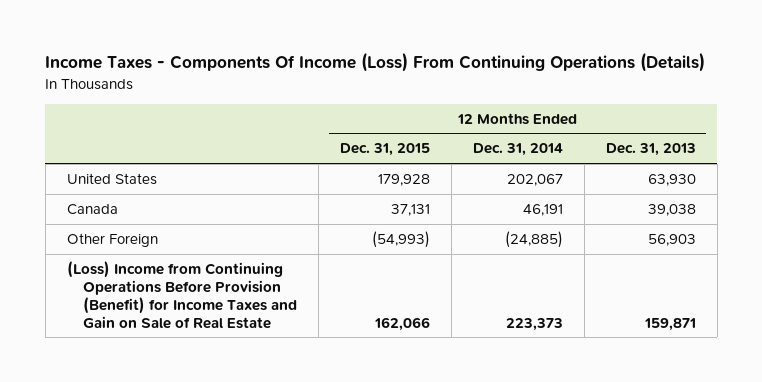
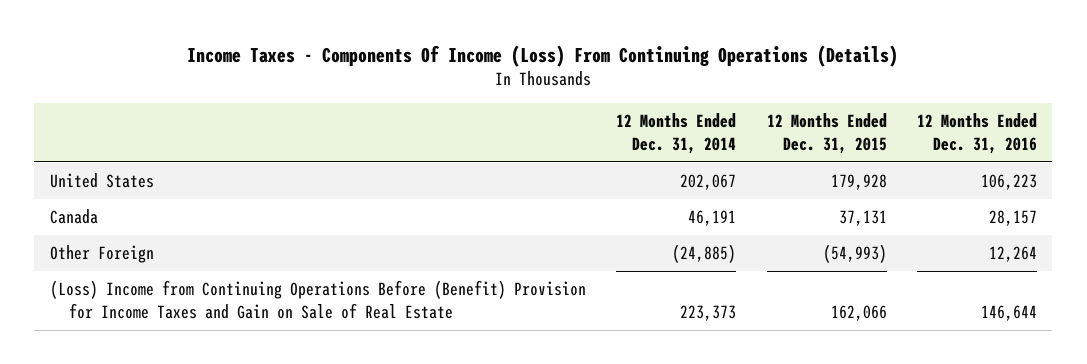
- | 12 Months Ended Dec. 31, 2015 | 12 Months Ended Dec. 31, 2014 | 12 Months Ended Dec. 31, 2013
+ | 12 Months Ended Dec. 31, 2014 | 12 Months Ended Dec. 31, 2015 | 12 Months Ended Dec. 31, 2016
- (Loss) Income from Continuing Operations Before Provision (Benefit) for Income Taxes and Gain on Sale of Real Estate | 162,066 | 223,373 | 159,871
+ (Loss) Income from Continuing Operations Before (Benefit) Provision for Income Taxes and Gain on Sale of Real Estate | 223,373 | 162,066 | 146,644

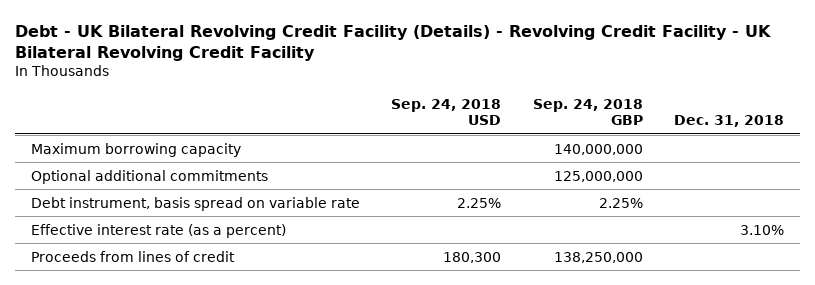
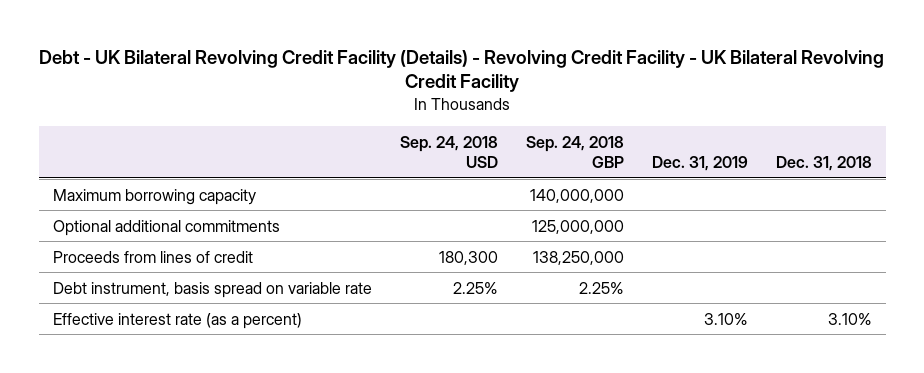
- | Sep. 24, 2018 USD | Sep. 24, 2018 GBP | Dec. 31, 2018
+ | Sep. 24, 2018 USD | Sep. 24, 2018 GBP | Dec. 31, 2019 | Dec. 31, 2018
moved up: Proceeds from lines of credit | 180,300 | 138,250,000 | |

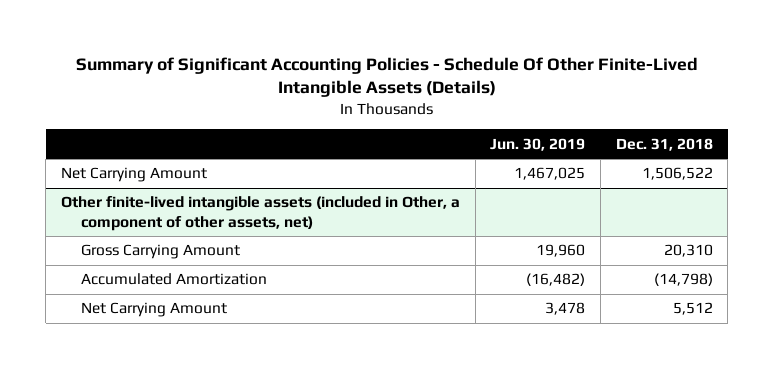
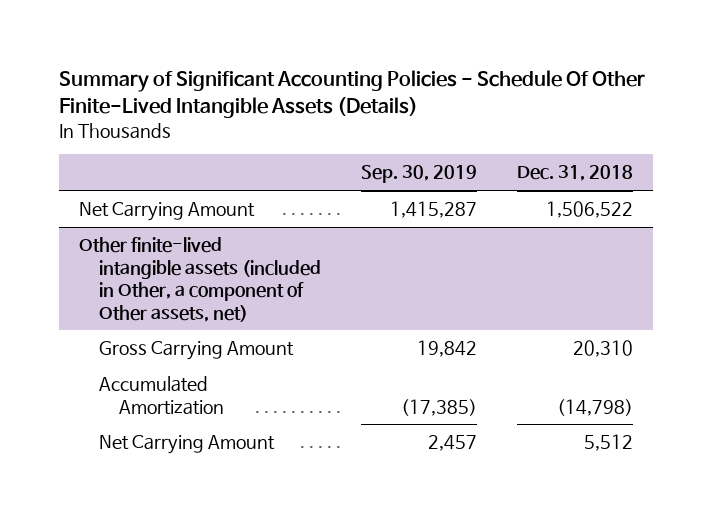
- | Jun. 30, 2019 | Dec. 31, 2018
+ | Sep. 30, 2019 | Dec. 31, 2018
- Other finite-lived intangible assets (included in Other, a component of other assets, net)
+ Other finite-lived intangible assets (included in Other, a component of Other assets, net)

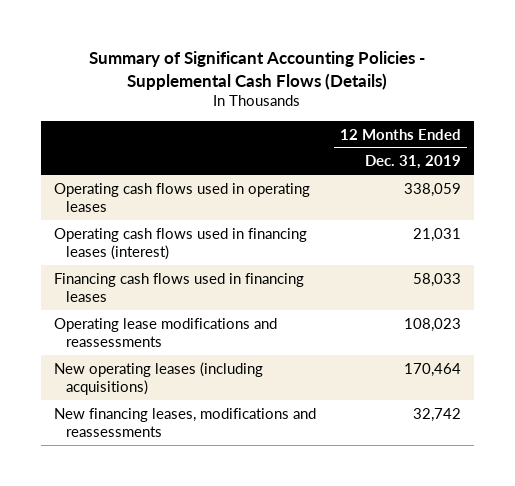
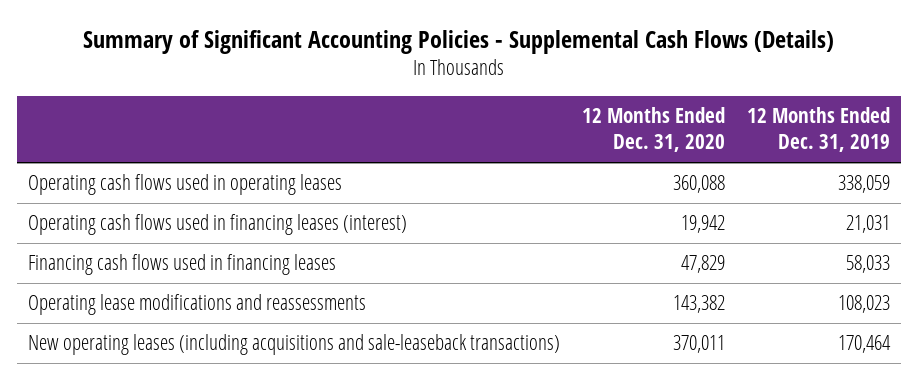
- | 12 Months Ended Dec. 31, 2019
+ | 12 Months Ended Dec. 31, 2020 | 12 Months Ended Dec. 31, 2019
- New operating leases (including acquisitions) | 170,464
- New financing leases, modifications and reassessments | 32,742
+ New operating leases (including acquisitions and sale-leaseback transactions) | 370,011 | 170,464

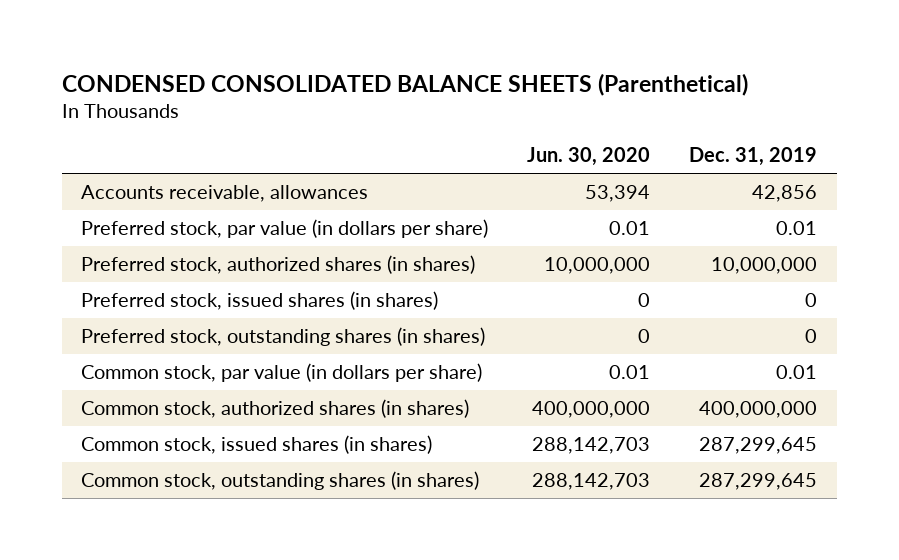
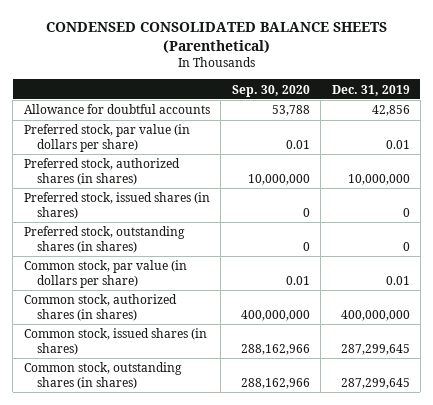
- | Jun. 30, 2020 | Dec. 31, 2019
+ | Sep. 30, 2020 | Dec. 31, 2019
- Accounts receivable, allowances | 53,394 | 42,856
+ Allowance for doubtful accounts | 53,788 | 42,856

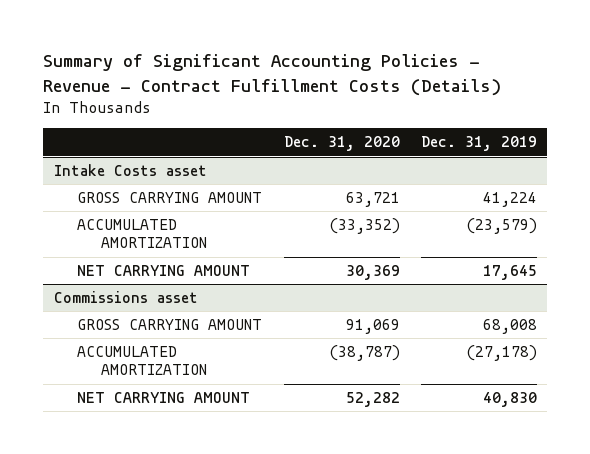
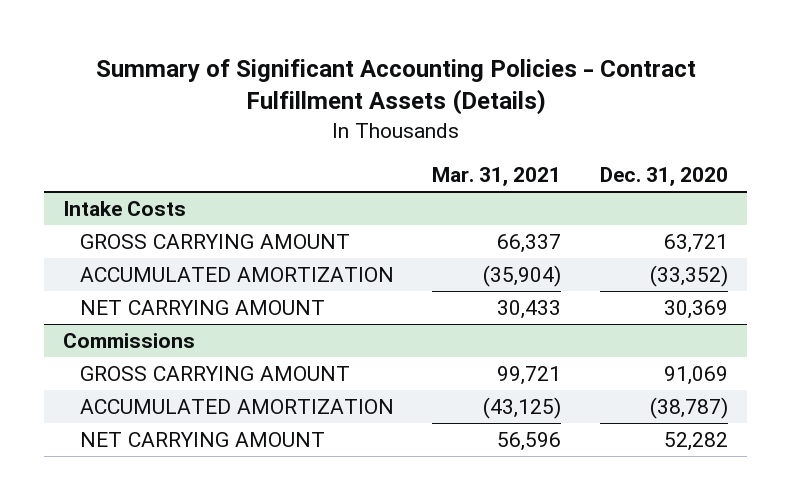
- Summary of Significant Accounting Policies - Revenue - Contract Fulfillment Costs (Details)
+ Summary of Significant Accounting Policies - Contract Fulfillment Assets (Details)
- | Dec. 31, 2020 | Dec. 31, 2019
+ | Mar. 31, 2021 | Dec. 31, 2020
- Intake Costs asset
+ Intake Costs
- Commissions asset
+ Commissions

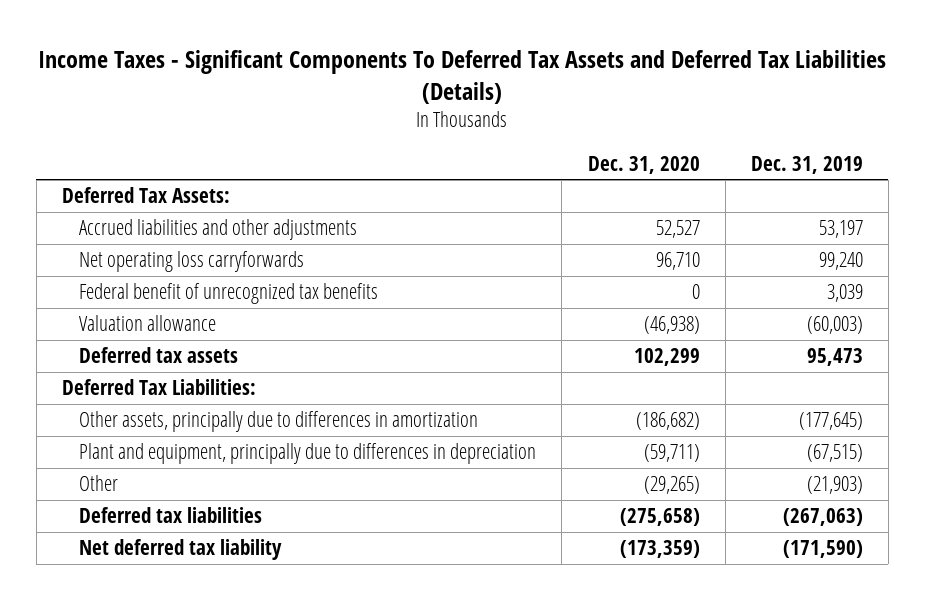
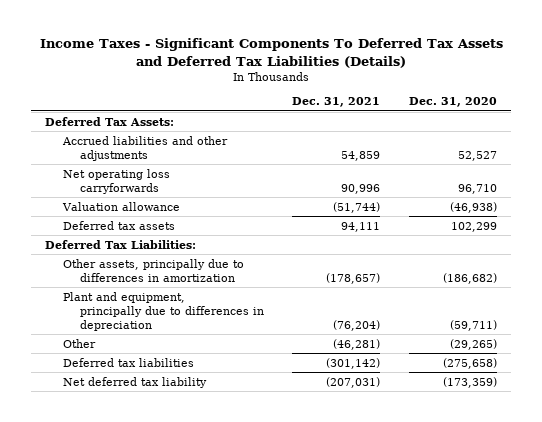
- | Dec. 31, 2020 | Dec. 31, 2019
+ | Dec. 31, 2021 | Dec. 31, 2020
- Federal benefit of unrecognized tax benefits | 0 | 3,039

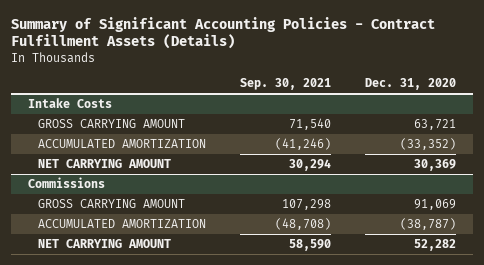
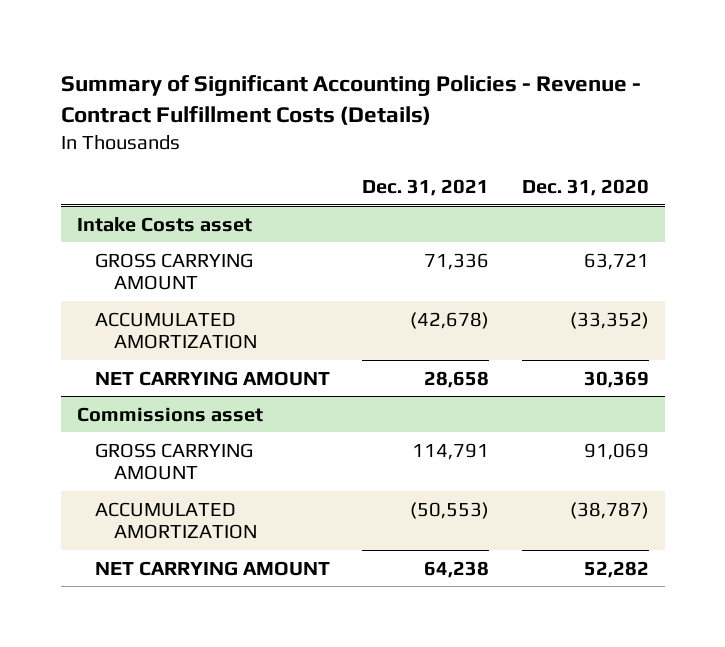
- Summary of Significant Accounting Policies - Contract Fulfillment Assets (Details)
+ Summary of Significant Accounting Policies - Revenue - Contract Fulfillment Costs (Details)
- | Sep. 30, 2021 | Dec. 31, 2020
+ | Dec. 31, 2021 | Dec. 31, 2020
- Intake Costs
+ Intake Costs asset
- Commissions
+ Commissions asset

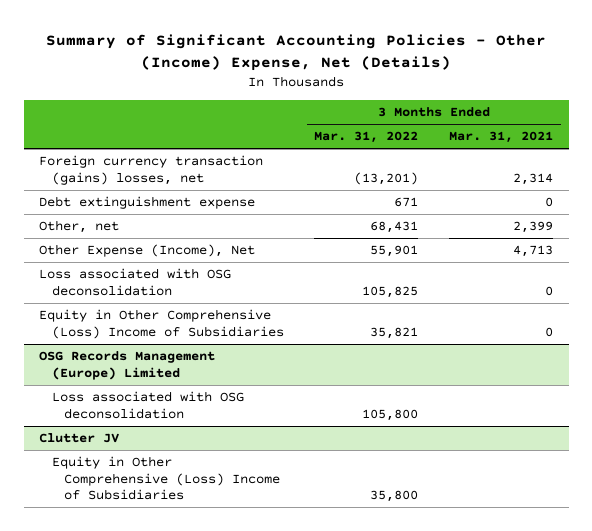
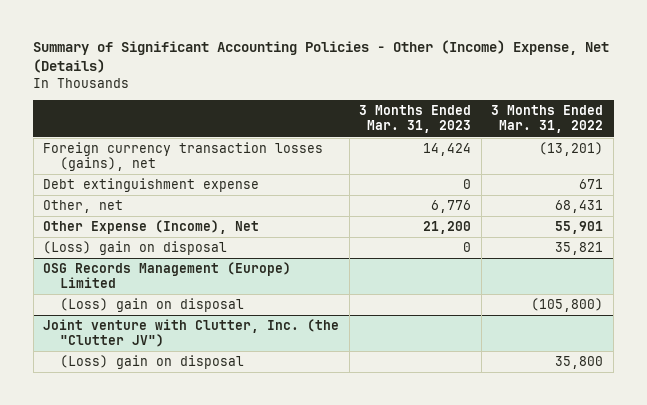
- | 3 Months Ended Mar. 31, 2022 | 3 Months Ended Mar. 31, 2021
+ | 3 Months Ended Mar. 31, 2023 | 3 Months Ended Mar. 31, 2022
- Foreign currency transaction (gains) losses, net | (13,201) | 2,314
+ Foreign currency transaction losses (gains), net | 14,424 | (13,201)
- Loss associated with OSG deconsolidation | 105,825 | 0
- Equity in Other Comprehensive (Loss) Income of Subsidiaries | 35,821 | 0
+ (Loss) gain on disposal | 0 | 35,821
@ OSG Records Management (Europe) Limited
- Loss associated with OSG deconsolidation | 105,800 |
- Clutter JV
- Equity in Other Comprehensive (Loss) Income of Subsidiaries | 35,800 |
@ OSG Records Management (Europe) Limited
+ (Loss) gain on disposal | | (105,800)
+ Joint venture with Clutter, Inc. (the "Clutter JV")
+ (Loss) gain on disposal | | 35,800

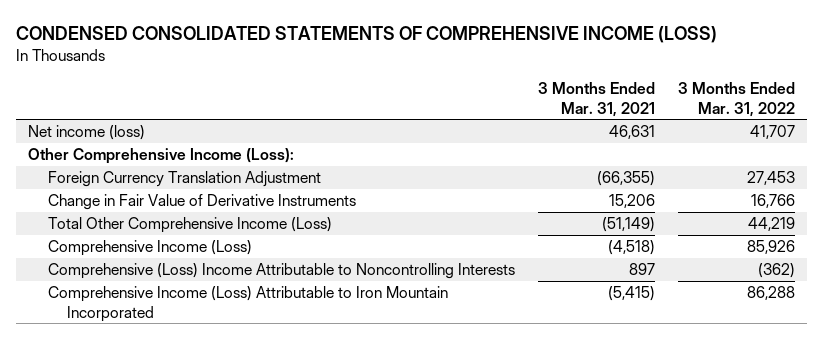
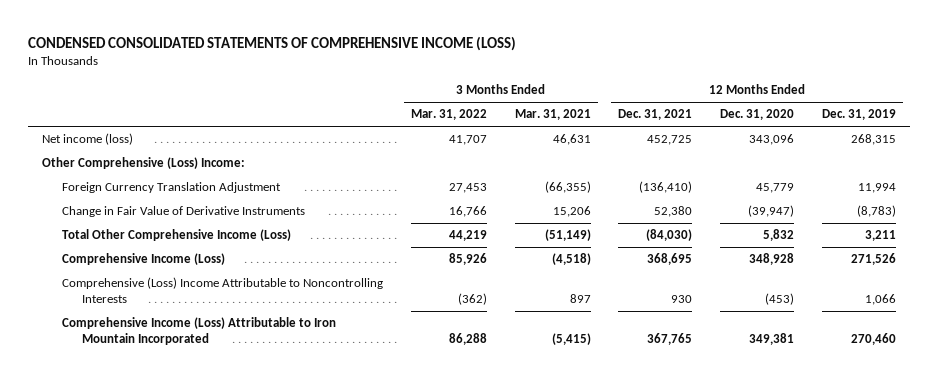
- | 3 Months Ended Mar. 31, 2021 | 3 Months Ended Mar. 31, 2022
+ | 3 Months Ended Mar. 31, 2022 | 3 Months Ended Mar. 31, 2021 | 12 Months Ended Dec. 31, 2021 | 12 Months Ended Dec. 31, 2020 | 12 Months Ended Dec. 31, 2019
- Other Comprehensive Income (Loss):
+ Other Comprehensive (Loss) Income:

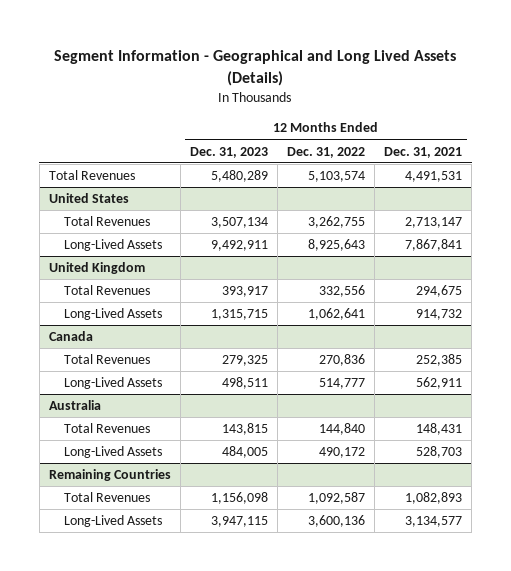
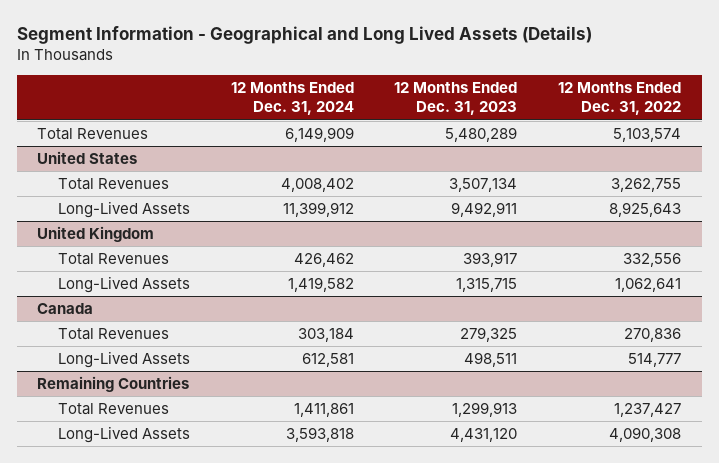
- | 12 Months Ended Dec. 31, 2023 | 12 Months Ended Dec. 31, 2022 | 12 Months Ended Dec. 31, 2021
+ | 12 Months Ended Dec. 31, 2024 | 12 Months Ended Dec. 31, 2023 | 12 Months Ended Dec. 31, 2022
- Australia
- Total Revenues | 143,815 | 144,840 | 148,431
- Long-Lived Assets | 484,005 | 490,172 | 528,703
@ Remaining Countries
- Total Revenues | 1,156,098 | 1,092,587 | 1,082,893
- Long-Lived Assets | 3,947,115 | 3,600,136 | 3,134,577
+ Total Revenues | 1,411,861 | 1,299,913 | 1,237,427
+ Long-Lived Assets | 3,593,818 | 4,431,120 | 4,090,308

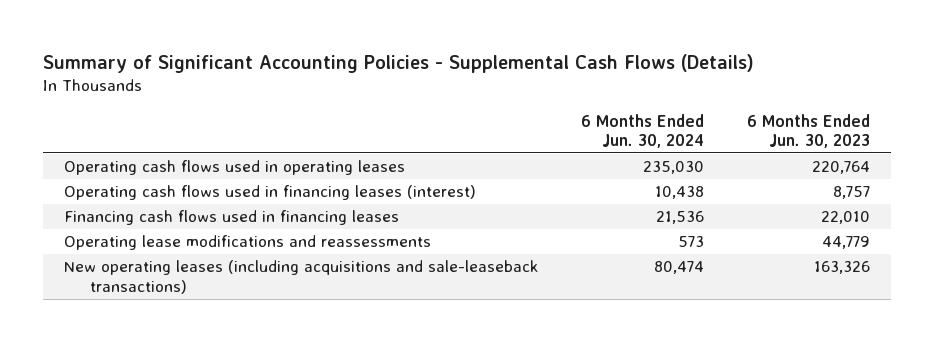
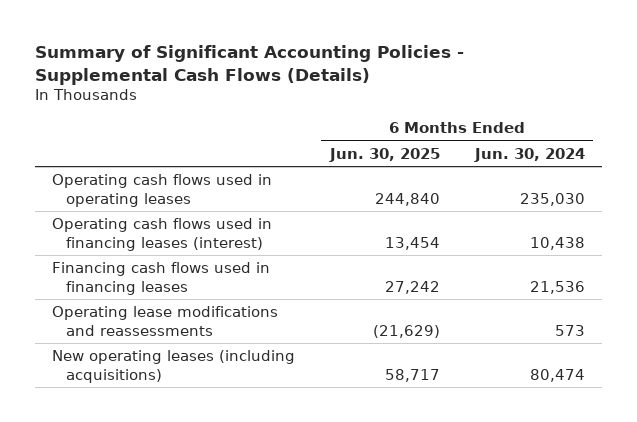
- | 6 Months Ended Jun. 30, 2024 | 6 Months Ended Jun. 30, 2023
+ | 6 Months Ended Jun. 30, 2025 | 6 Months Ended Jun. 30, 2024
- New operating leases (including acquisitions and sale-leaseback transactions) | 80,474 | 163,326
+ New operating leases (including acquisitions) | 58,717 | 80,474

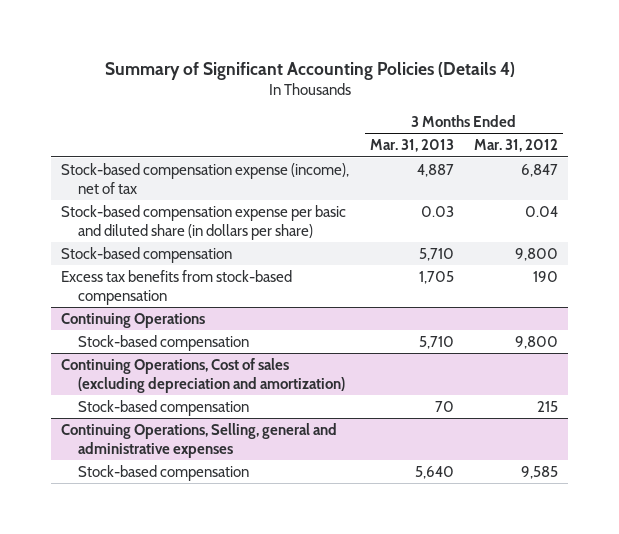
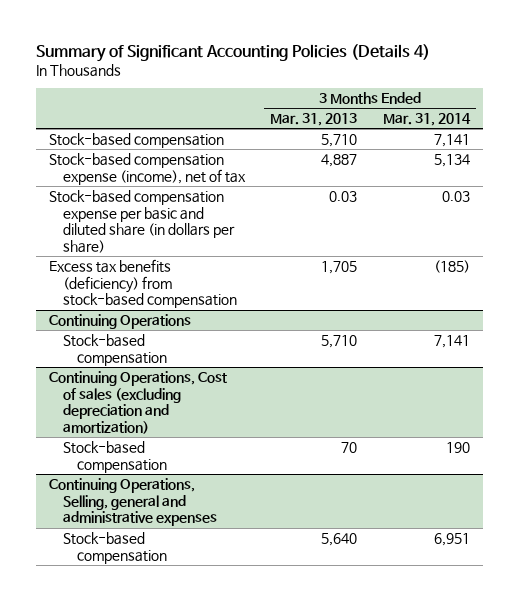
- | 3 Months Ended Mar. 31, 2013 | 3 Months Ended Mar. 31, 2012
+ | 3 Months Ended Mar. 31, 2013 | 3 Months Ended Mar. 31, 2014
moved up: Stock-based compensation | 5,710 | 7,141
- Excess tax benefits from stock-based compensation | 1,705 | 190
+ Excess tax benefits (deficiency) from stock-based compensation | 1,705 | (185)

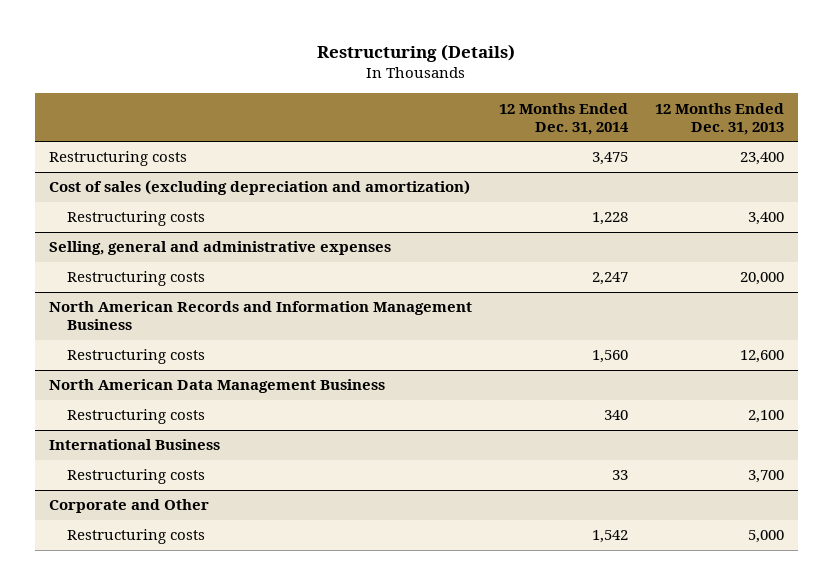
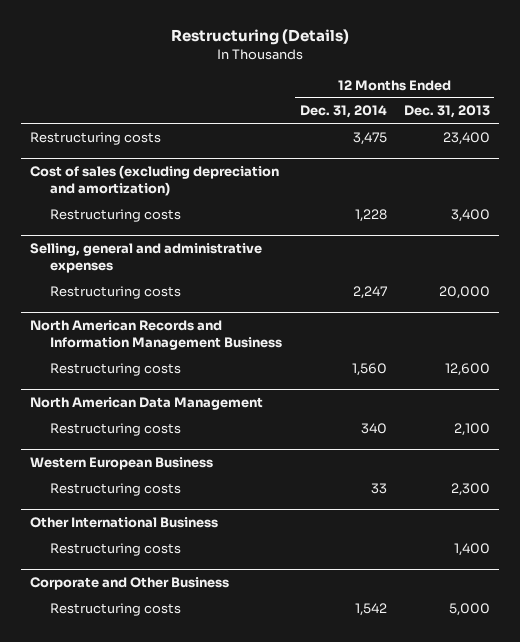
- North American Data Management Business
+ North American Data Management
- International Business
- Restructuring costs | 33 | 3,700
- Corporate and Other
+ Western European Business
+ Restructuring costs | 33 | 2,300
+ Other International Business
+ Restructuring costs | | 1,400
+ Corporate and Other Business

